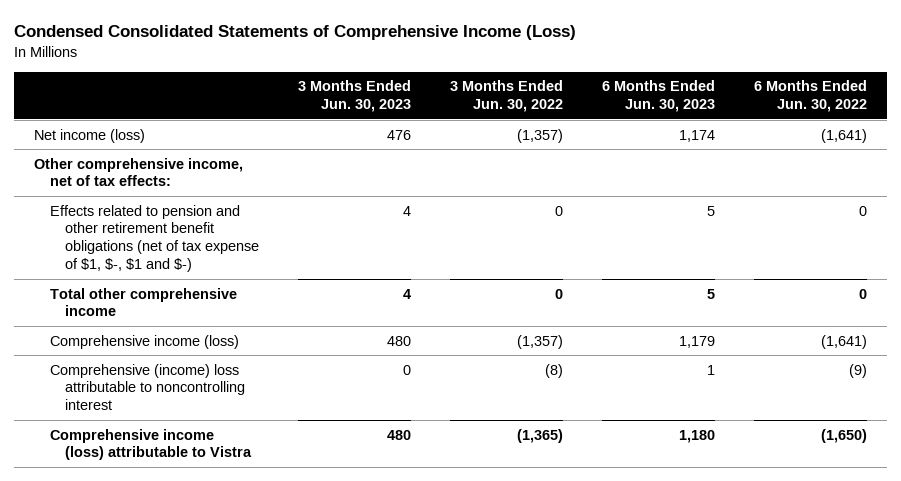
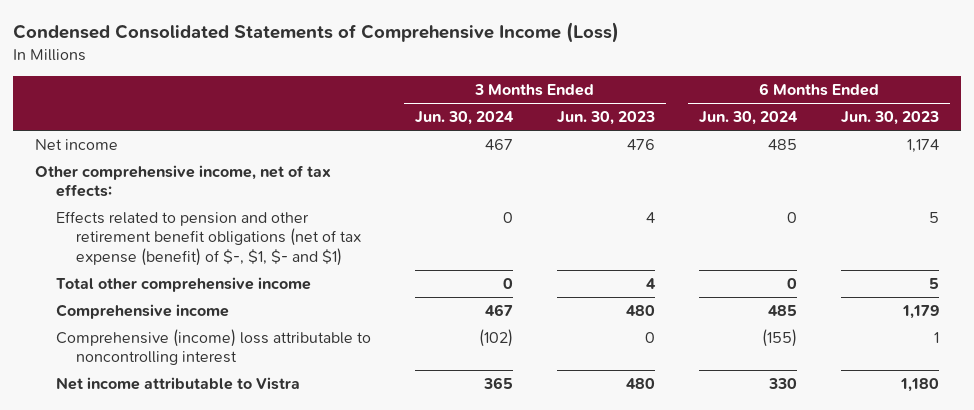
- | 3 Months Ended Jun. 30, 2023 | 3 Months Ended Jun. 30, 2022 | 6 Months Ended Jun. 30, 2023 | 6 Months Ended Jun. 30, 2022
+ | 3 Months Ended Jun. 30, 2024 | 3 Months Ended Jun. 30, 2023 | 6 Months Ended Jun. 30, 2024 | 6 Months Ended Jun. 30, 2023
- Net income (loss) | 476 | (1,357) | 1,174 | (1,641)
+ Net income | 467 | 476 | 485 | 1,174
- Effects related to pension and other retirement benefit obligations (net of tax expense of $1, $-, $1 and $-) | 4 | 0 | 5 | 0
+ Effects related to pension and other retirement benefit obligations (net of tax expense (benefit) of $-, $1, $- and $1) | 0 | 4 | 0 | 5
- Comprehensive income (loss) | 480 | (1,357) | 1,179 | (1,641)
+ Comprehensive income | 467 | 480 | 485 | 1,179
- Comprehensive income (loss) attributable to Vistra | 480 | (1,365) | 1,180 | (1,650)
+ Net income attributable to Vistra | 365 | 480 | 330 | 1,180

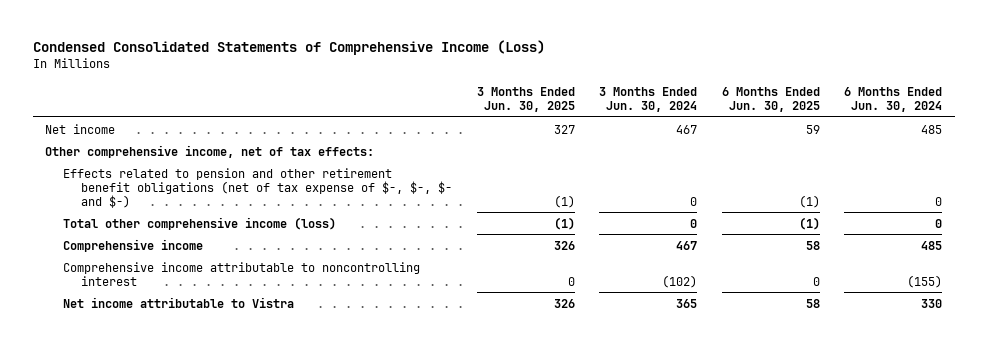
- | 3 Months Ended Jun. 30, 2024 | 3 Months Ended Jun. 30, 2023 | 6 Months Ended Jun. 30, 2024 | 6 Months Ended Jun. 30, 2023
+ | 3 Months Ended Jun. 30, 2025 | 3 Months Ended Jun. 30, 2024 | 6 Months Ended Jun. 30, 2025 | 6 Months Ended Jun. 30, 2024
- Effects related to pension and other retirement benefit obligations (net of tax expense (benefit) of $-, $1, $- and $1) | 0 | 4 | 0 | 5
- Total other comprehensive income | 0 | 4 | 0 | 5
+ Effects related to pension and other retirement benefit obligations (net of tax expense of $-, $-, $- and $-) | (1) | 0 | (1) | 0
+ Total other comprehensive income (loss) | (1) | 0 | (1) | 0
- Comprehensive (income) loss attributable to noncontrolling interest | (102) | 0 | (155) | 1
+ Comprehensive income attributable to noncontrolling interest | 0 | (102) | 0 | (155)

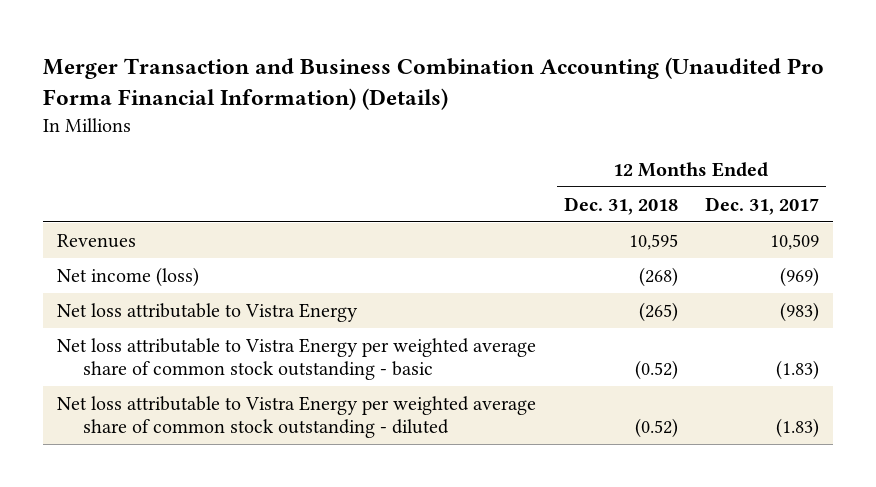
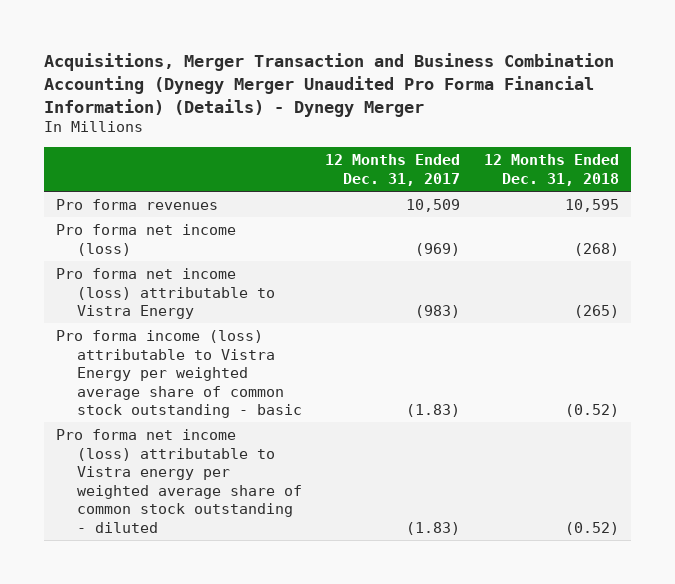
- Merger Transaction and Business Combination Accounting (Unaudited Pro Forma Financial Information) (Details)
+ Acquisitions, Merger Transaction and Business Combination Accounting (Dynegy Merger Unaudited Pro Forma Financial Information) (Details) - Dynegy Merger
- | 12 Months Ended Dec. 31, 2018 | 12 Months Ended Dec. 31, 2017
+ | 12 Months Ended Dec. 31, 2017 | 12 Months Ended Dec. 31, 2018
- Revenues | 10,595 | 10,509
- Net income (loss) | (268) | (969)
- Net loss attributable to Vistra Energy | (265) | (983)
- Net loss attributable to Vistra Energy per weighted average share of common stock outstanding - basic | (0.52) | (1.83)
- Net loss attributable to Vistra Energy per weighted average share of common stock outstanding - diluted | (0.52) | (1.83)
+ Pro forma revenues | 10,509 | 10,595
+ Pro forma net income (loss) | (969) | (268)
+ Pro forma net income (loss) attributable to Vistra Energy | (983) | (265)
+ Pro forma income (loss) attributable to Vistra Energy per weighted average share of common stock outstanding - basic | (1.83) | (0.52)
+ Pro forma net income (loss) attributable to Vistra energy per weighted average share of common stock outstanding - diluted | (1.83) | (0.52)

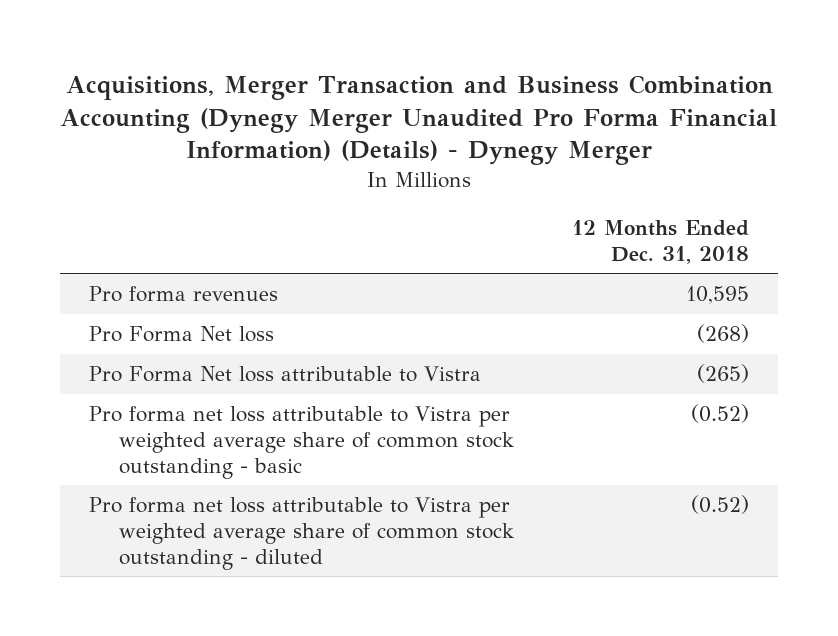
- | 12 Months Ended Dec. 31, 2017 | 12 Months Ended Dec. 31, 2018
+ | 12 Months Ended Dec. 31, 2018
- Pro forma net income (loss) | (969) | (268)
- Pro forma net income (loss) attributable to Vistra Energy | (983) | (265)
- Pro forma income (loss) attributable to Vistra Energy per weighted average share of common stock outstanding - basic | (1.83) | (0.52)
- Pro forma net income (loss) attributable to Vistra energy per weighted average share of common stock outstanding - diluted | (1.83) | (0.52)
+ Pro Forma Net loss | (268)
+ Pro Forma Net loss attributable to Vistra | (265)
+ Pro forma net loss attributable to Vistra per weighted average share of common stock outstanding - basic | (0.52)
+ Pro forma net loss attributable to Vistra per weighted average share of common stock outstanding - diluted | (0.52)

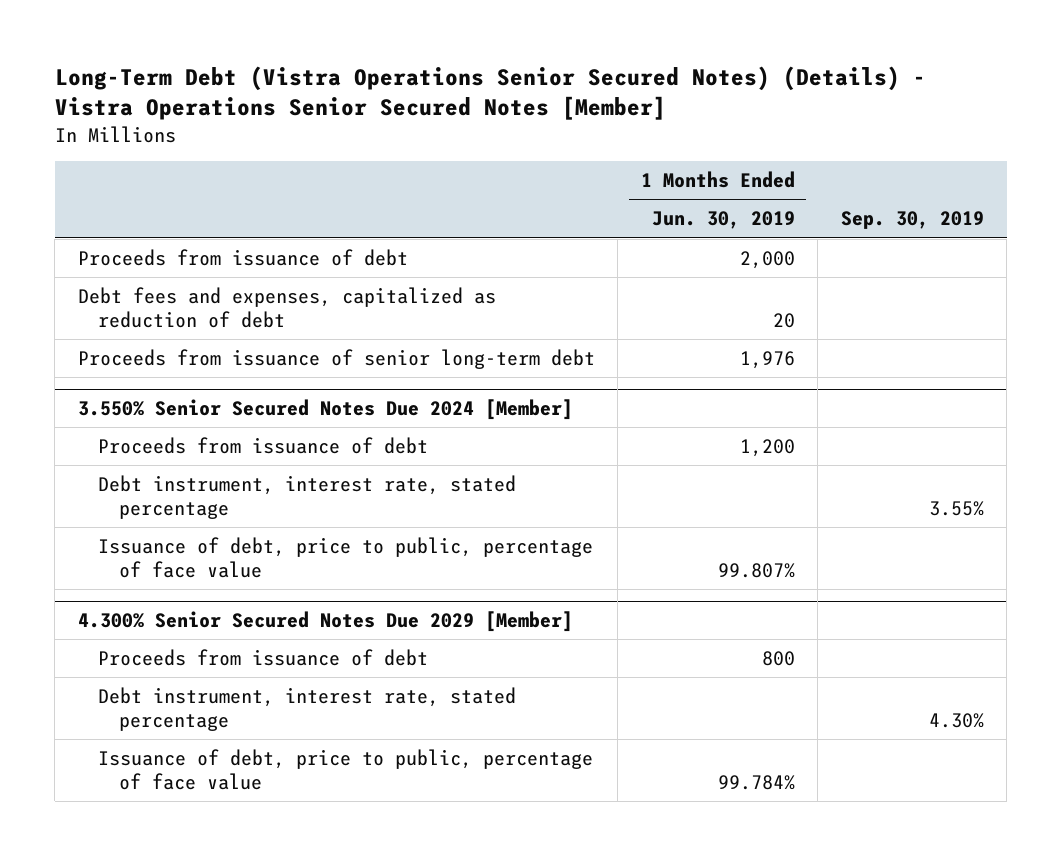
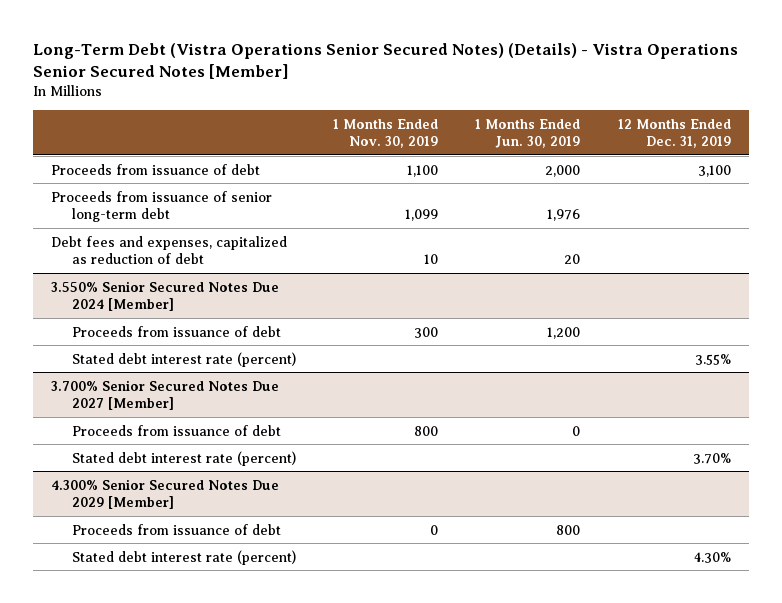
- | 1 Months Ended Jun. 30, 2019 | Sep. 30, 2019
+ | 1 Months Ended Nov. 30, 2019 | 1 Months Ended Jun. 30, 2019 | 12 Months Ended Dec. 31, 2019
moved down: Debt fees and expenses, capitalized as reduction of debt | 10 | 20 |
@ 3.550% Senior Secured Notes Due 2024 [Member]
- Debt instrument, interest rate, stated percentage | | 3.55%
- Issuance of debt, price to public, percentage of face value | 99.807% |
+ Stated debt interest rate (percent) | | | 3.55%
+ 3.700% Senior Secured Notes Due 2027 [Member]
+ Proceeds from issuance of debt | 800 | 0 |
+ Stated debt interest rate (percent) | | | 3.70%
@ 4.300% Senior Secured Notes Due 2029 [Member]
- Debt instrument, interest rate, stated percentage | | 4.30%
- Issuance of debt, price to public, percentage of face value | 99.784% |
+ Stated debt interest rate (percent) | | | 4.30%

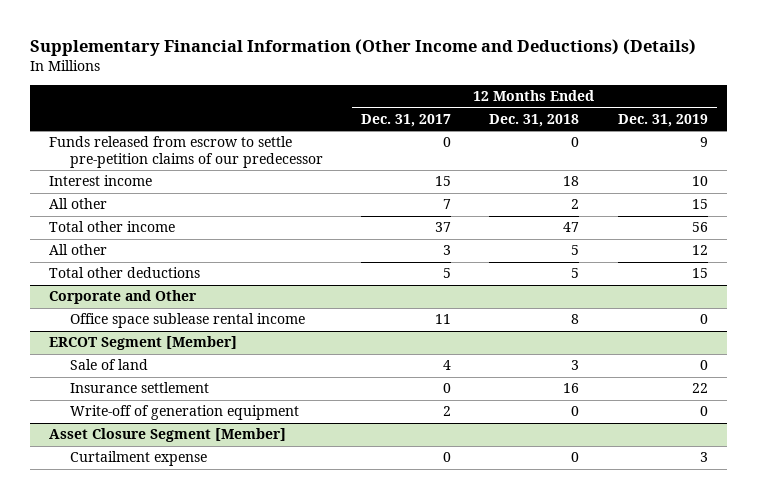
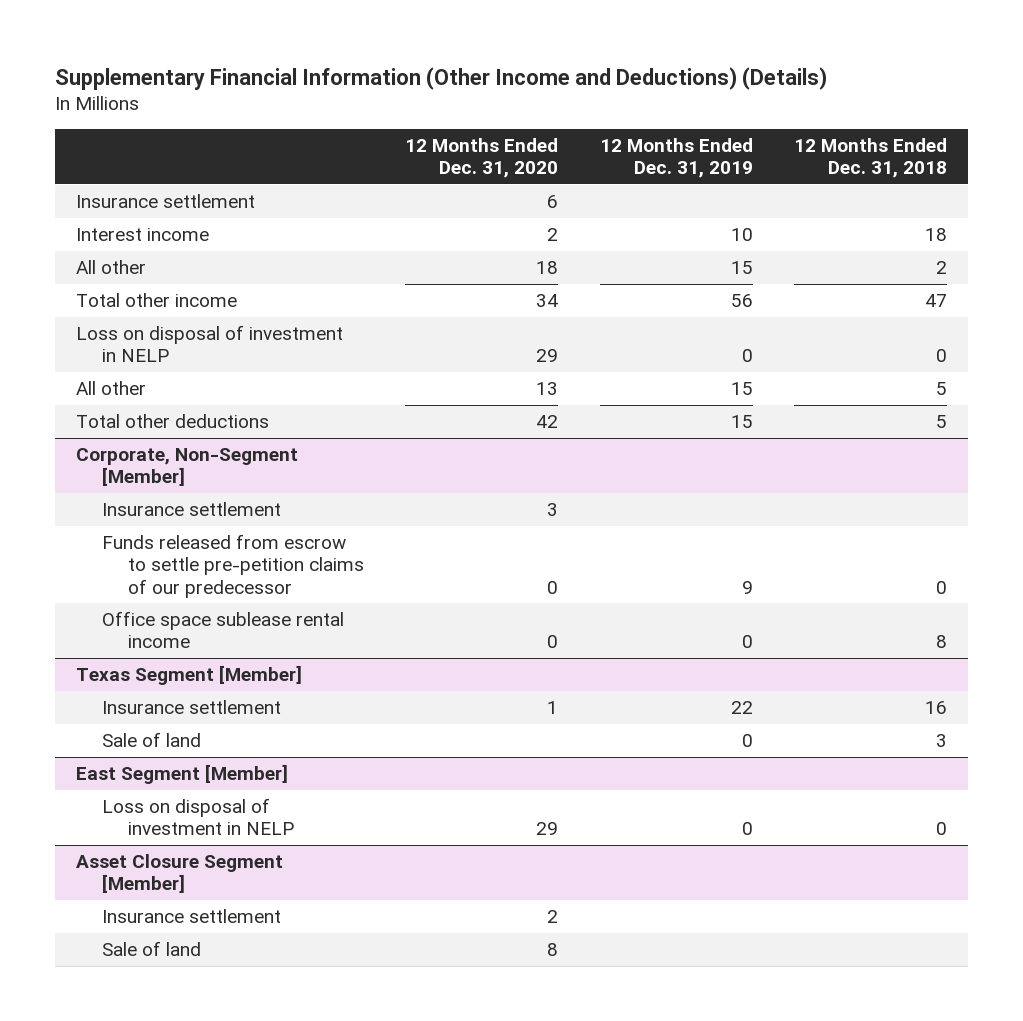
- | 12 Months Ended Dec. 31, 2017 | 12 Months Ended Dec. 31, 2018 | 12 Months Ended Dec. 31, 2019
+ | 12 Months Ended Dec. 31, 2020 | 12 Months Ended Dec. 31, 2019 | 12 Months Ended Dec. 31, 2018
- Funds released from escrow to settle pre-petition claims of our predecessor | 0 | 0 | 9
+ Insurance settlement | 6 | |
- All other | 3 | 5 | 12
+ Loss on disposal of investment in NELP | 29 | 0 | 0
+ All other | 13 | 15 | 5
- Corporate and Other
+ Corporate, Non-Segment [Member]
+ Insurance settlement | 3 | |
+ Funds released from escrow to settle pre-petition claims of our predecessor | 0 | 9 | 0
- ERCOT Segment [Member]
- Sale of land | 4 | 3 | 0
+ Texas Segment [Member]
- Write-off of generation equipment | 2 | 0 | 0
+ Sale of land | | 0 | 3
+ East Segment [Member]
+ Loss on disposal of investment in NELP | 29 | 0 | 0
@ Asset Closure Segment [Member]
- Curtailment expense | 0 | 0 | 3
+ Insurance settlement | 2 | |
+ Sale of land | 8 | |

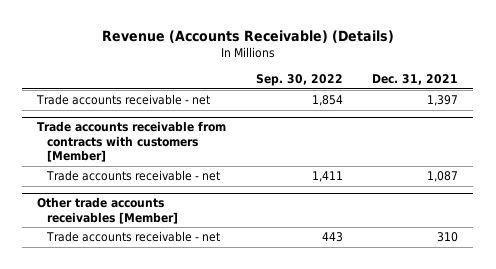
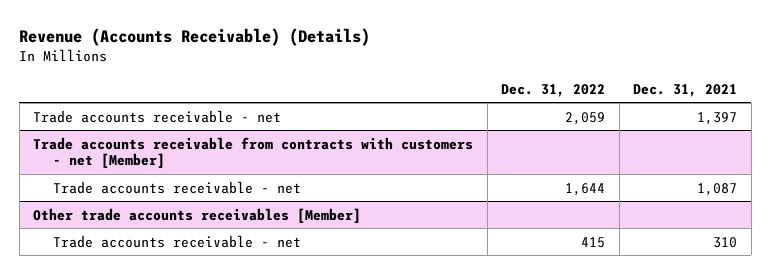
- | Sep. 30, 2022 | Dec. 31, 2021
+ | Dec. 31, 2022 | Dec. 31, 2021
- Trade accounts receivable from contracts with customers [Member]
+ Trade accounts receivable from contracts with customers - net [Member]

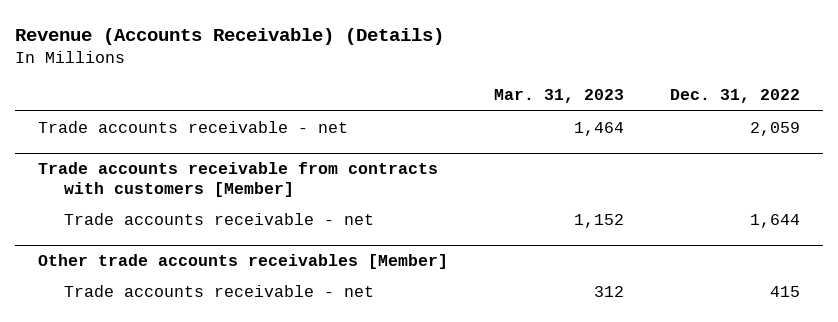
- | Dec. 31, 2022 | Dec. 31, 2021
+ | Mar. 31, 2023 | Dec. 31, 2022
- Trade accounts receivable from contracts with customers - net [Member]
+ Trade accounts receivable from contracts with customers [Member]

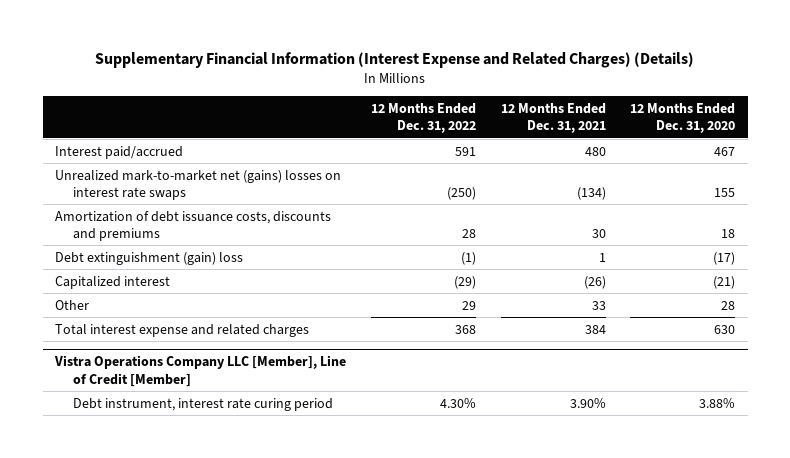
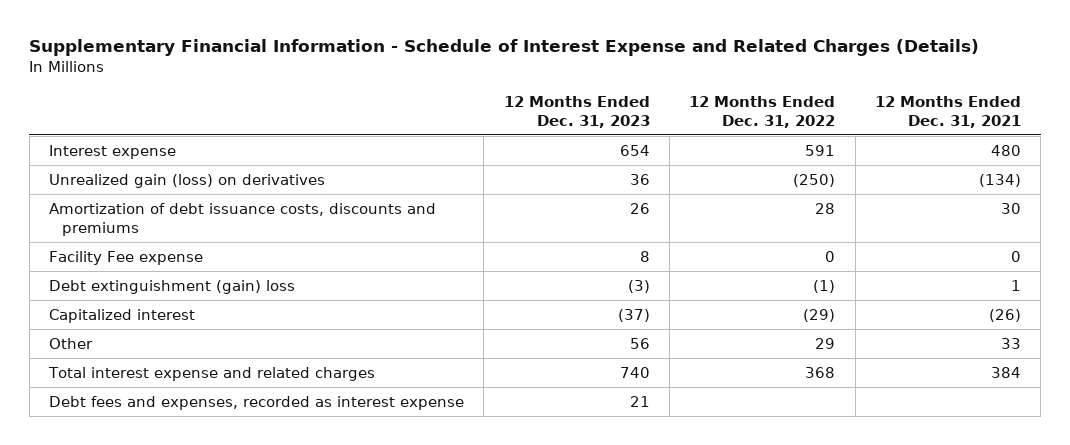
- Supplementary Financial Information (Interest Expense and Related Charges) (Details)
+ Supplementary Financial Information - Schedule of Interest Expense and Related Charges (Details)
- | 12 Months Ended Dec. 31, 2022 | 12 Months Ended Dec. 31, 2021 | 12 Months Ended Dec. 31, 2020
+ | 12 Months Ended Dec. 31, 2023 | 12 Months Ended Dec. 31, 2022 | 12 Months Ended Dec. 31, 2021
- Interest paid/accrued | 591 | 480 | 467
- Unrealized mark-to-market net (gains) losses on interest rate swaps | (250) | (134) | 155
+ Interest expense | 654 | 591 | 480
+ Unrealized gain (loss) on derivatives | 36 | (250) | (134)
+ Facility Fee expense | 8 | 0 | 0
- Vistra Operations Company LLC [Member], Line of Credit [Member]
- Debt instrument, interest rate curing period | 4.30% | 3.90% | 3.88%
+ Debt fees and expenses, recorded as interest expense | 21 | |

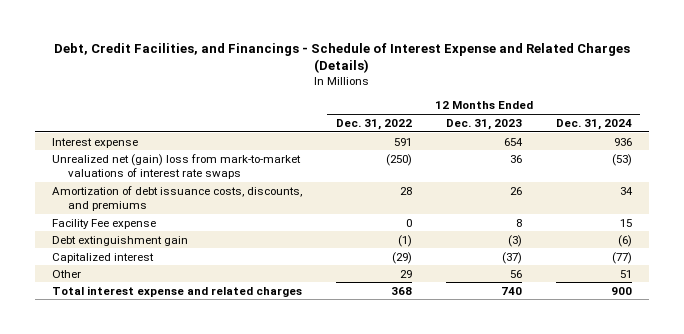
- Supplementary Financial Information - Schedule of Interest Expense and Related Charges (Details)
+ Debt, Credit Facilities, and Financings - Schedule of Interest Expense and Related Charges (Details)
- | 12 Months Ended Dec. 31, 2023 | 12 Months Ended Dec. 31, 2022 | 12 Months Ended Dec. 31, 2021
+ | 12 Months Ended Dec. 31, 2022 | 12 Months Ended Dec. 31, 2023 | 12 Months Ended Dec. 31, 2024
- Unrealized gain (loss) on derivatives | 36 | (250) | (134)
- Amortization of debt issuance costs, discounts and premiums | 26 | 28 | 30
+ Unrealized net (gain) loss from mark-to-market valuations of interest rate swaps | (250) | 36 | (53)
+ Amortization of debt issuance costs, discounts, and premiums | 28 | 26 | 34
- Debt extinguishment (gain) loss | (3) | (1) | 1
+ Debt extinguishment gain | (1) | (3) | (6)
- Debt fees and expenses, recorded as interest expense | 21 | |

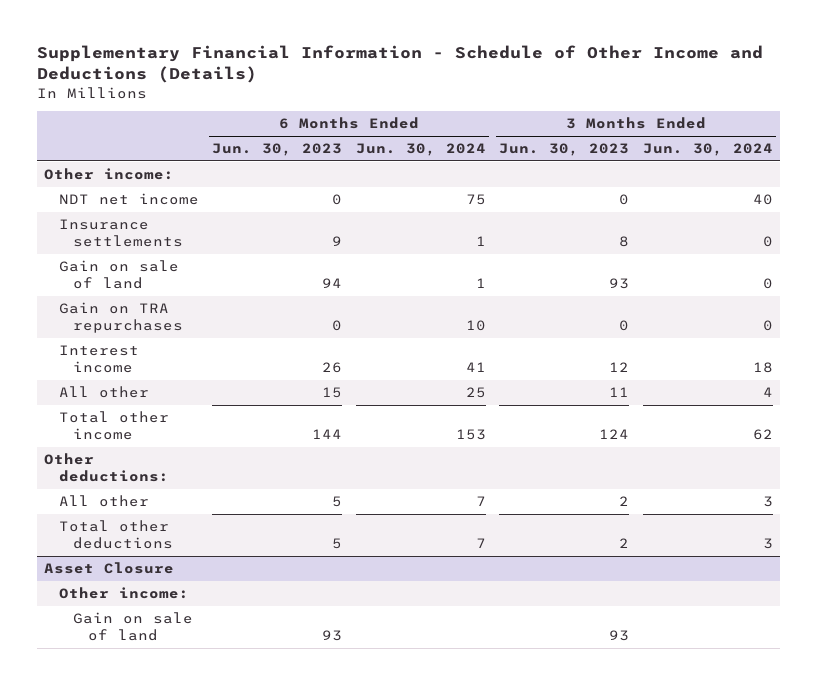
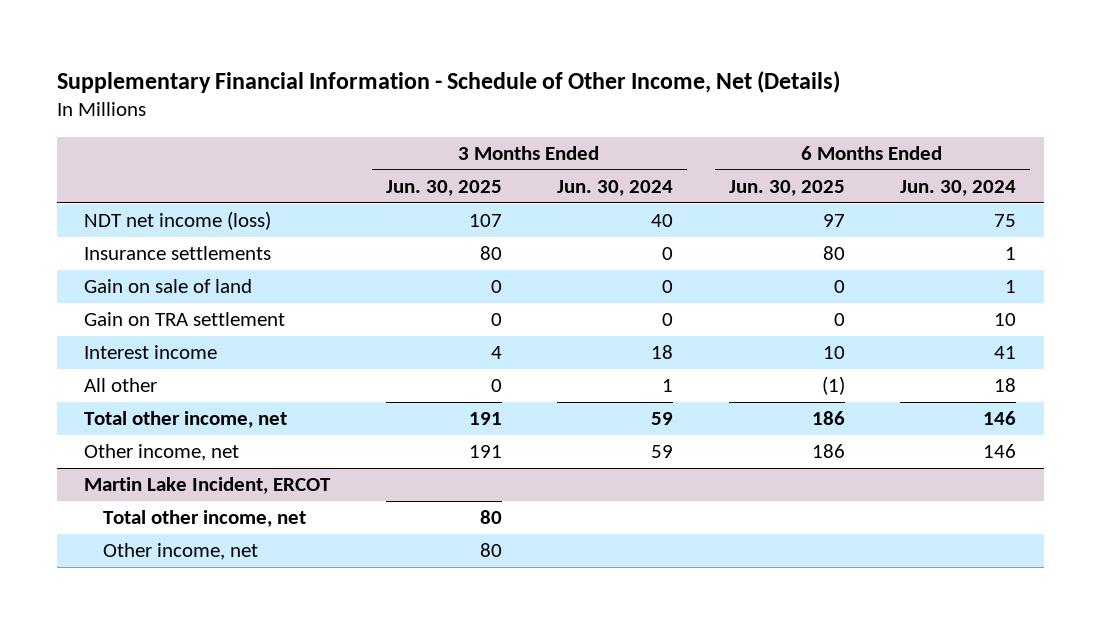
- Supplementary Financial Information - Schedule of Other Income and Deductions (Details)
+ Supplementary Financial Information - Schedule of Other Income, Net (Details)
- | 6 Months Ended Jun. 30, 2023 | 6 Months Ended Jun. 30, 2024 | 3 Months Ended Jun. 30, 2023 | 3 Months Ended Jun. 30, 2024
+ | 3 Months Ended Jun. 30, 2025 | 3 Months Ended Jun. 30, 2024 | 6 Months Ended Jun. 30, 2025 | 6 Months Ended Jun. 30, 2024
- Other income:
- NDT net income | 0 | 75 | 0 | 40
+ NDT net income (loss) | 107 | 40 | 97 | 75
- Gain on TRA repurchases | 0 | 10 | 0 | 0
+ Gain on TRA settlement | 0 | 0 | 0 | 10
- All other | 15 | 25 | 11 | 4
- Total other income | 144 | 153 | 124 | 62
- Other deductions:
- All other | 5 | 7 | 2 | 3
- Total other deductions | 5 | 7 | 2 | 3
- Asset Closure
- Other income:
- Gain on sale of land | 93 | | 93 |
+ All other | 0 | 1 | (1) | 18
+ Total other income, net | 191 | 59 | 186 | 146
+ Other income, net | 191 | 59 | 186 | 146
+ Martin Lake Incident, ERCOT
+ Total other income, net | 80 | | |
+ Other income, net | 80 | | |

